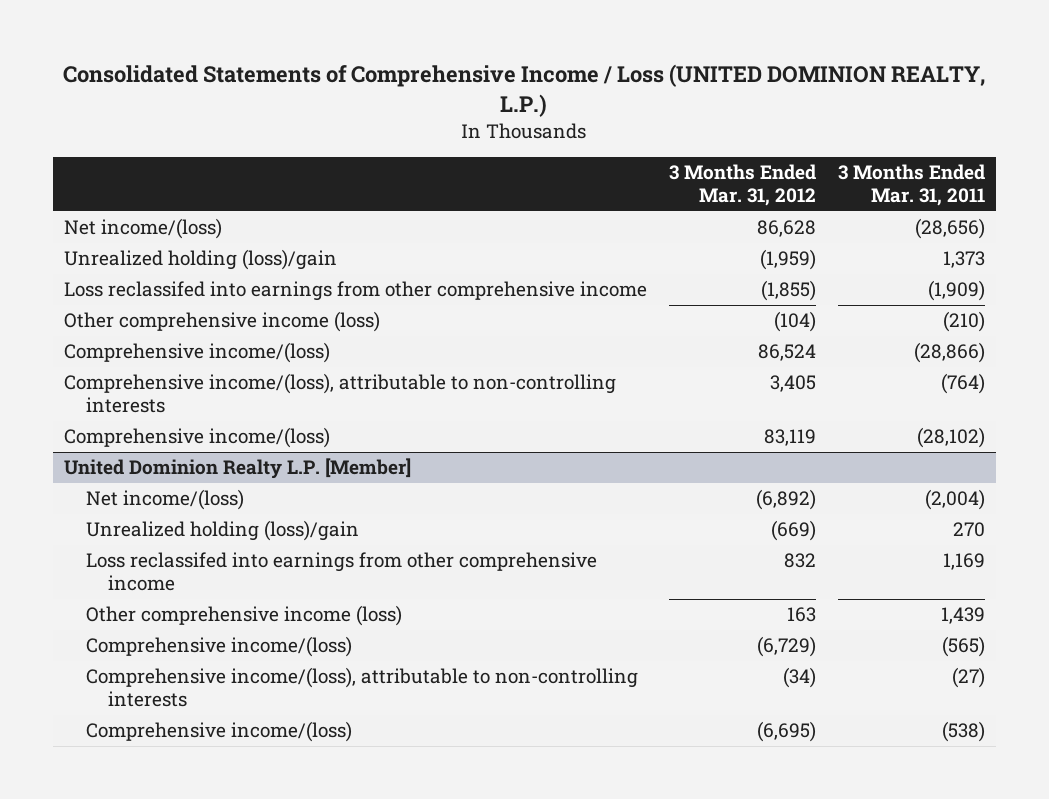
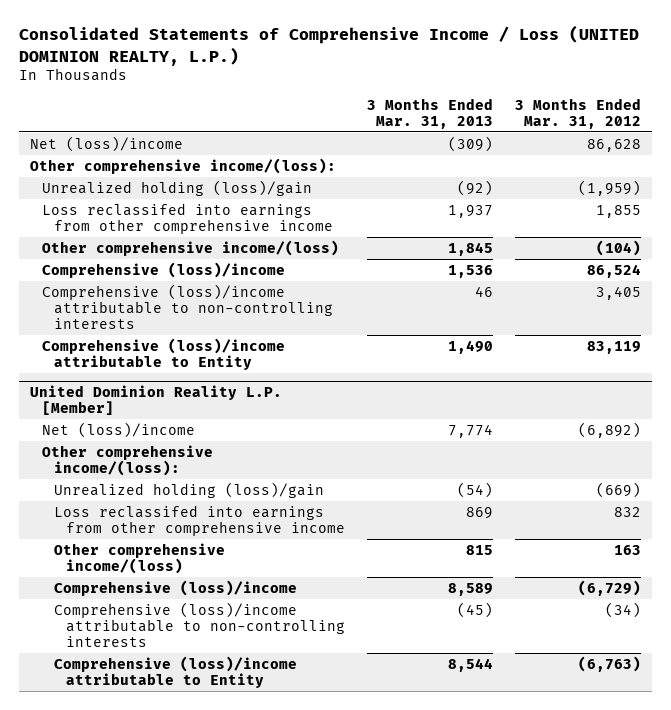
- | 3 Months Ended Mar. 31, 2012 | 3 Months Ended Mar. 31, 2011
+ | 3 Months Ended Mar. 31, 2013 | 3 Months Ended Mar. 31, 2012
- Net income/(loss) | 86,628 | (28,656)
+ Net (loss)/income | (309) | 86,628
+ Other comprehensive income/(loss):
- Loss reclassifed into earnings from other comprehensive income | (1,855) | (1,909)
- Other comprehensive income (loss) | (104) | (210)
- Comprehensive income/(loss) | 86,524 | (28,866)
- Comprehensive income/(loss), attributable to non-controlling interests | 3,405 | (764)
- Comprehensive income/(loss) | 83,119 | (28,102)
- United Dominion Realty L.P. [Member]
- Net income/(loss) | (6,892) | (2,004)
+ Loss reclassifed into earnings from other comprehensive income | 1,937 | 1,855
+ Other comprehensive income/(loss) | 1,845 | (104)
+ Comprehensive (loss)/income | 1,536 | 86,524
+ Comprehensive (loss)/income attributable to non-controlling interests | 46 | 3,405
+ Comprehensive (loss)/income attributable to Entity | 1,490 | 83,119
+ United Dominion Reality L.P. [Member]
+ Net (loss)/income | 7,774 | (6,892)
+ Other comprehensive income/(loss):
- Other comprehensive income (loss) | 163 | 1,439
- Comprehensive income/(loss) | (6,729) | (565)
- Comprehensive income/(loss), attributable to non-controlling interests | (34) | (27)
- Comprehensive income/(loss) | (6,695) | (538)
+ Other comprehensive income/(loss) | 815 | 163
+ Comprehensive (loss)/income | 8,589 | (6,729)
+ Comprehensive (loss)/income attributable to non-controlling interests | (45) | (34)
+ Comprehensive (loss)/income attributable to Entity | 8,544 | (6,763)

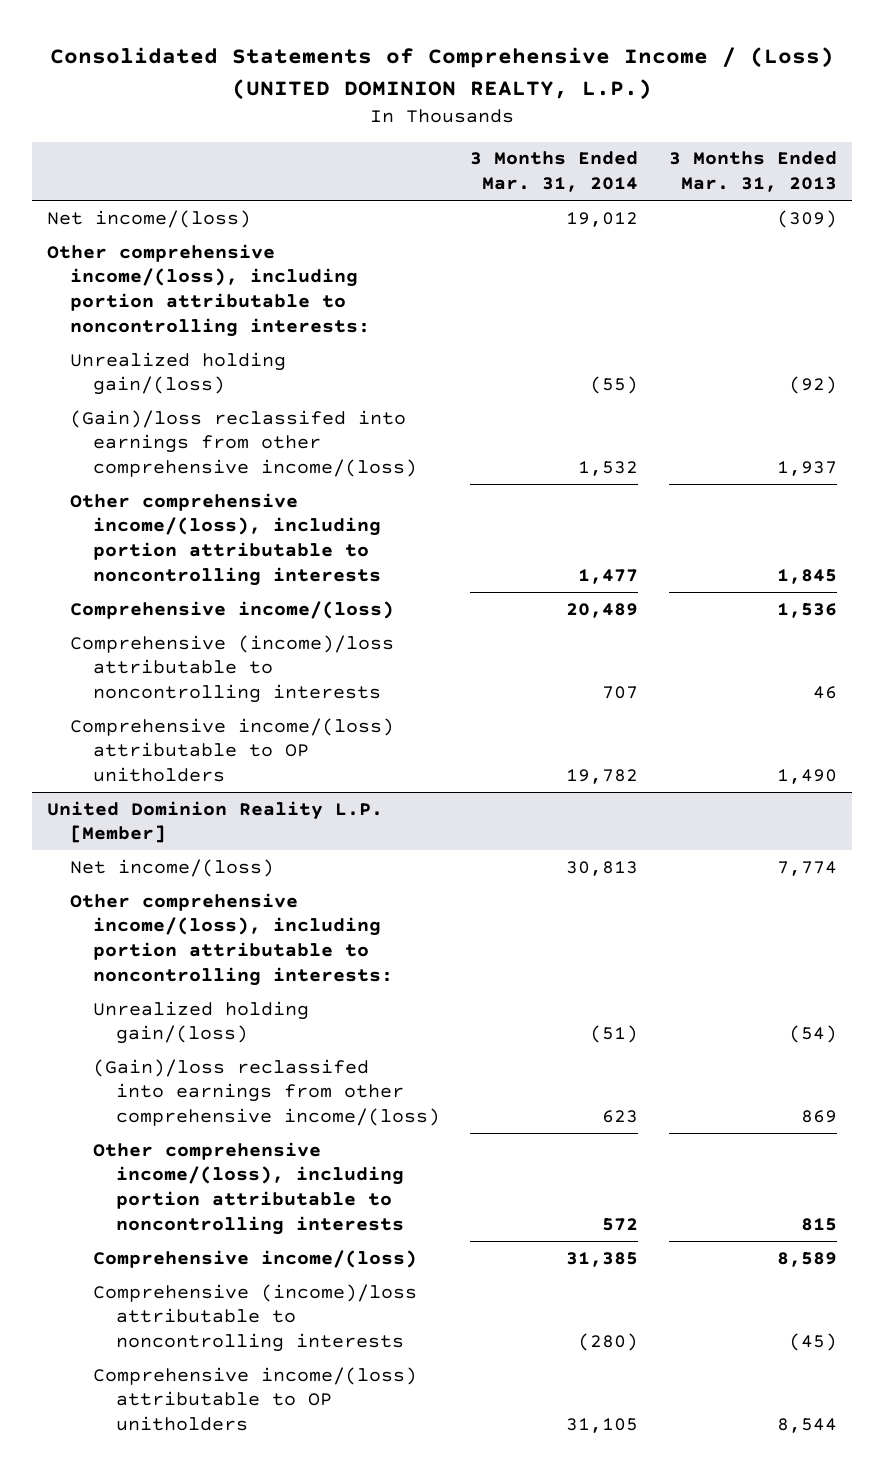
- Consolidated Statements of Comprehensive Income / Loss (UNITED DOMINION REALTY, L.P.)
+ Consolidated Statements of Comprehensive Income / (Loss) (UNITED DOMINION REALTY, L.P.)
- | 3 Months Ended Mar. 31, 2013 | 3 Months Ended Mar. 31, 2012
+ | 3 Months Ended Mar. 31, 2014 | 3 Months Ended Mar. 31, 2013
- Net (loss)/income | (309) | 86,628
- Other comprehensive income/(loss):
- Unrealized holding (loss)/gain | (92) | (1,959)
- Loss reclassifed into earnings from other comprehensive income | 1,937 | 1,855
- Other comprehensive income/(loss) | 1,845 | (104)
- Comprehensive (loss)/income | 1,536 | 86,524
- Comprehensive (loss)/income attributable to non-controlling interests | 46 | 3,405
- Comprehensive (loss)/income attributable to Entity | 1,490 | 83,119
+ Net income/(loss) | 19,012 | (309)
+ Other comprehensive income/(loss), including portion attributable to noncontrolling interests:
+ Unrealized holding gain/(loss) | (55) | (92)
+ (Gain)/loss reclassifed into earnings from other comprehensive income/(loss) | 1,532 | 1,937
+ Other comprehensive income/(loss), including portion attributable to noncontrolling interests | 1,477 | 1,845
+ Comprehensive income/(loss) | 20,489 | 1,536
+ Comprehensive (income)/loss attributable to noncontrolling interests | 707 | 46
+ Comprehensive income/(loss) attributable to OP unitholders | 19,782 | 1,490
@ United Dominion Reality L.P. [Member]
- Net (loss)/income | 7,774 | (6,892)
- Other comprehensive income/(loss):
- Unrealized holding (loss)/gain | (54) | (669)
- Loss reclassifed into earnings from other comprehensive income | 869 | 832
- Other comprehensive income/(loss) | 815 | 163
- Comprehensive (loss)/income | 8,589 | (6,729)
- Comprehensive (loss)/income attributable to non-controlling interests | (45) | (34)
- Comprehensive (loss)/income attributable to Entity | 8,544 | (6,763)
+ Net income/(loss) | 30,813 | 7,774
+ Other comprehensive income/(loss), including portion attributable to noncontrolling interests:
+ Unrealized holding gain/(loss) | (51) | (54)
+ (Gain)/loss reclassifed into earnings from other comprehensive income/(loss) | 623 | 869
+ Other comprehensive income/(loss), including portion attributable to noncontrolling interests | 572 | 815
+ Comprehensive income/(loss) | 31,385 | 8,589
+ Comprehensive (income)/loss attributable to noncontrolling interests | (280) | (45)
+ Comprehensive income/(loss) attributable to OP unitholders | 31,105 | 8,544

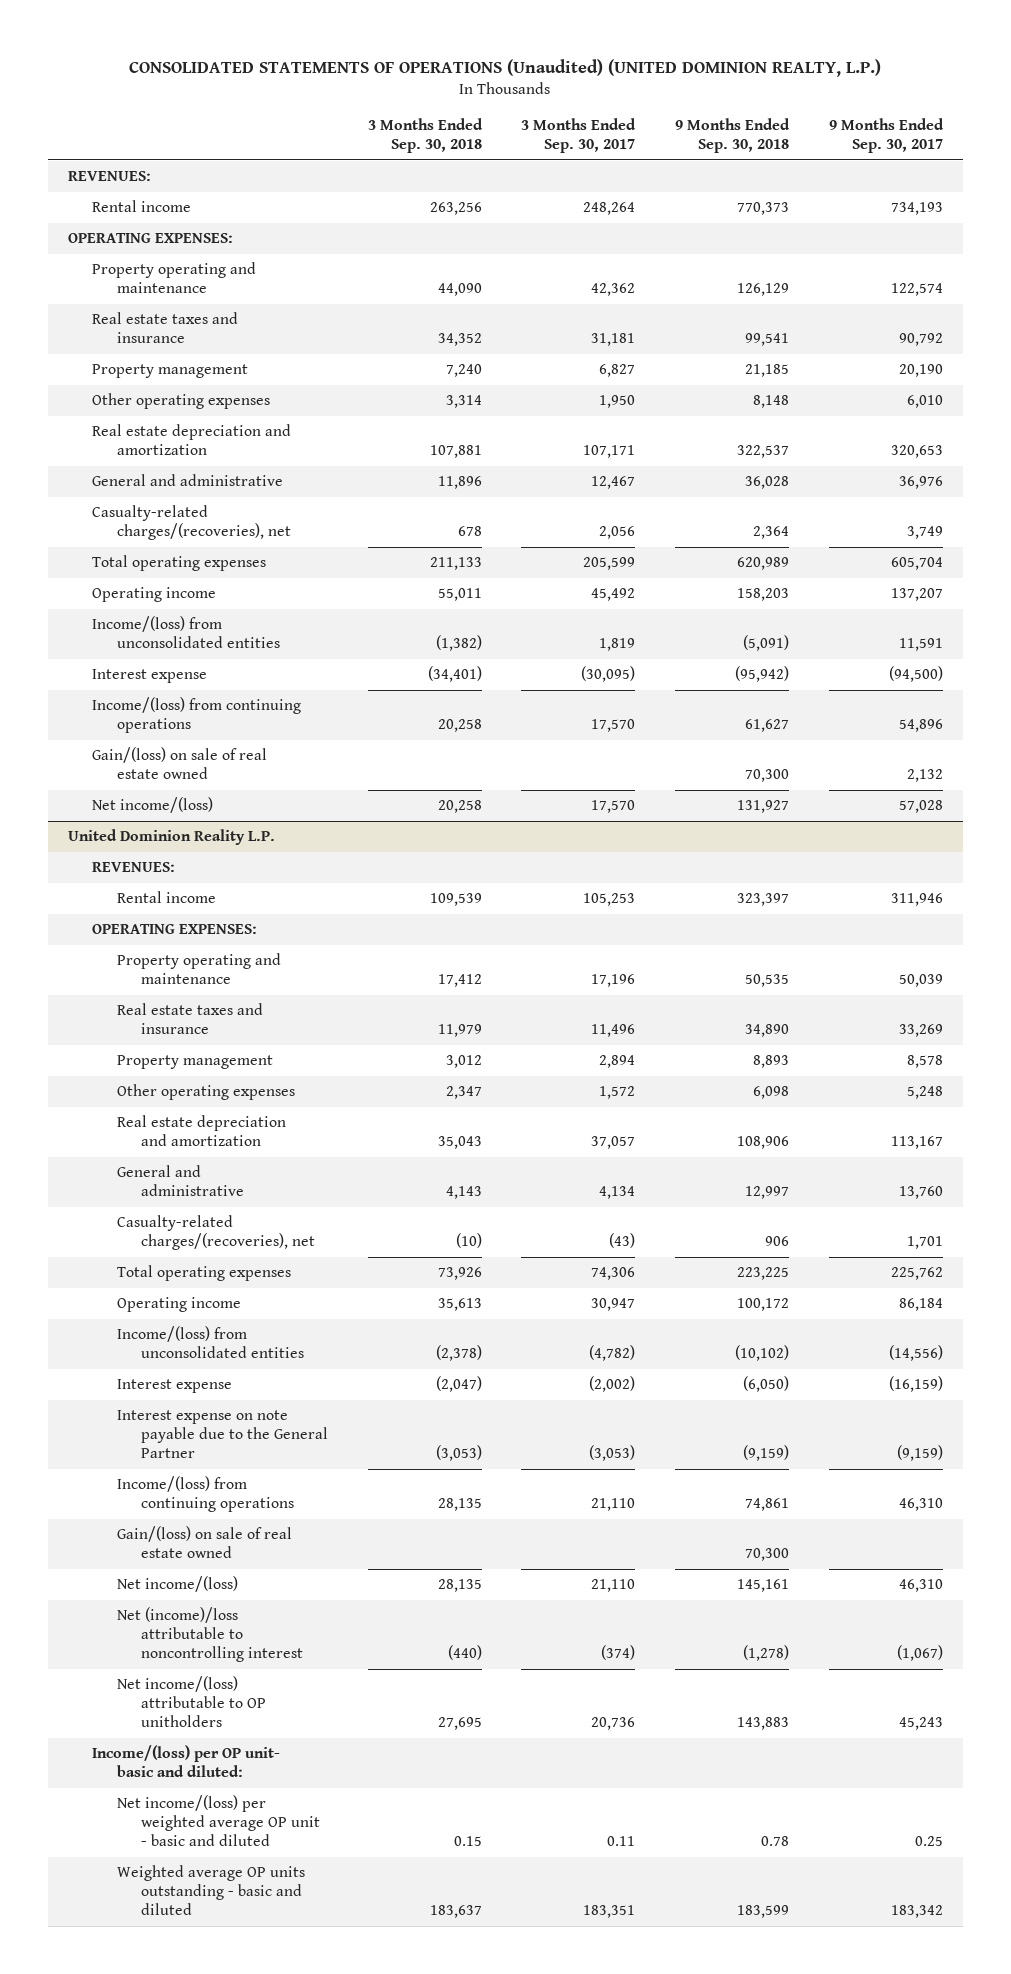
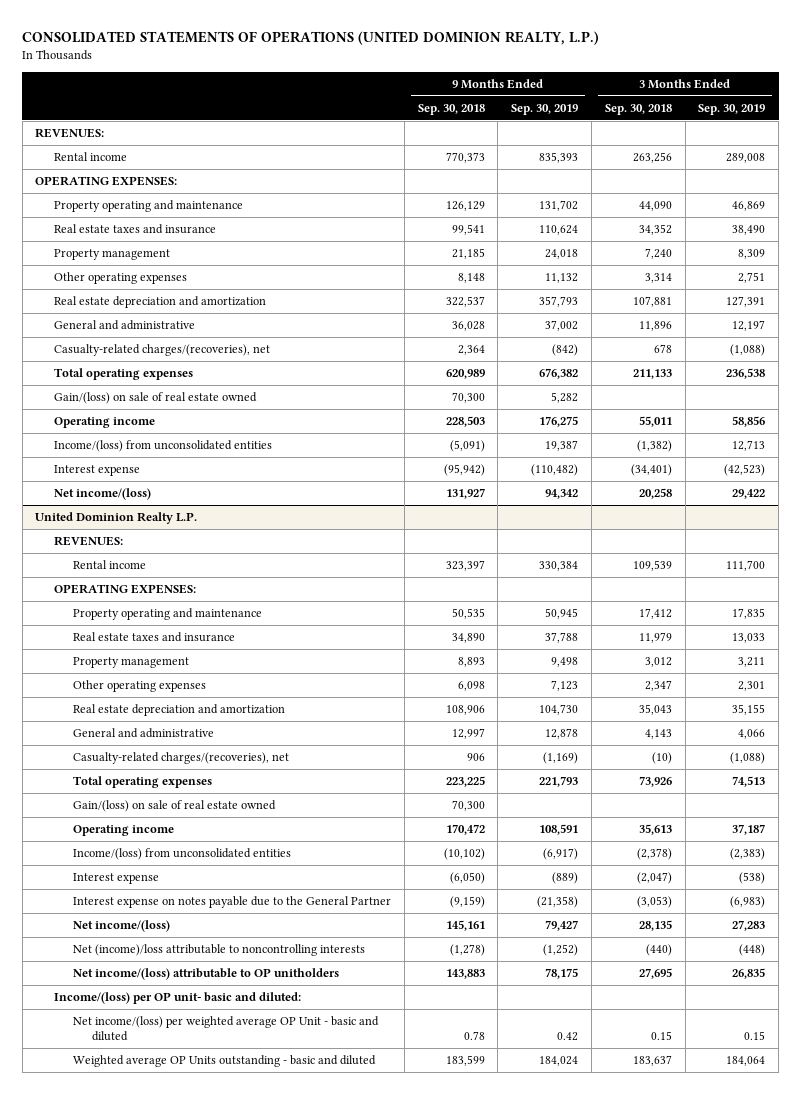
- CONSOLIDATED STATEMENTS OF OPERATIONS (Unaudited) (UNITED DOMINION REALTY, L.P.)
+ CONSOLIDATED STATEMENTS OF OPERATIONS (UNITED DOMINION REALTY, L.P.)
- | 3 Months Ended Sep. 30, 2018 | 3 Months Ended Sep. 30, 2017 | 9 Months Ended Sep. 30, 2018 | 9 Months Ended Sep. 30, 2017
+ | 9 Months Ended Sep. 30, 2018 | 9 Months Ended Sep. 30, 2019 | 3 Months Ended Sep. 30, 2018 | 3 Months Ended Sep. 30, 2019
- Operating income | 55,011 | 45,492 | 158,203 | 137,207
moved up: Gain/(loss) on sale of real estate owned | 70,300 | 5,282 | |
+ Operating income | 228,503 | 176,275 | 55,011 | 58,856
- Income/(loss) from continuing operations | 20,258 | 17,570 | 61,627 | 54,896
- United Dominion Reality L.P.
+ United Dominion Realty L.P.
- Operating income | 35,613 | 30,947 | 100,172 | 86,184
+ Gain/(loss) on sale of real estate owned | 70,300 | | |
+ Operating income | 170,472 | 108,591 | 35,613 | 37,187
- Interest expense on note payable due to the General Partner | (3,053) | (3,053) | (9,159) | (9,159)
- Income/(loss) from continuing operations | 28,135 | 21,110 | 74,861 | 46,310
- Gain/(loss) on sale of real estate owned | | | 70,300 |
+ Interest expense on notes payable due to the General Partner | (9,159) | (21,358) | (3,053) | (6,983)
- Net (income)/loss attributable to noncontrolling interest | (440) | (374) | (1,278) | (1,067)
+ Net (income)/loss attributable to noncontrolling interests | (1,278) | (1,252) | (440) | (448)
- Net income/(loss) per weighted average OP unit - basic and diluted | 0.15 | 0.11 | 0.78 | 0.25
- Weighted average OP units outstanding - basic and diluted | 183,637 | 183,351 | 183,599 | 183,342
+ Net income/(loss) per weighted average OP Unit - basic and diluted | 0.78 | 0.42 | 0.15 | 0.15
+ Weighted average OP Units outstanding - basic and diluted | 183,599 | 184,024 | 183,637 | 184,064

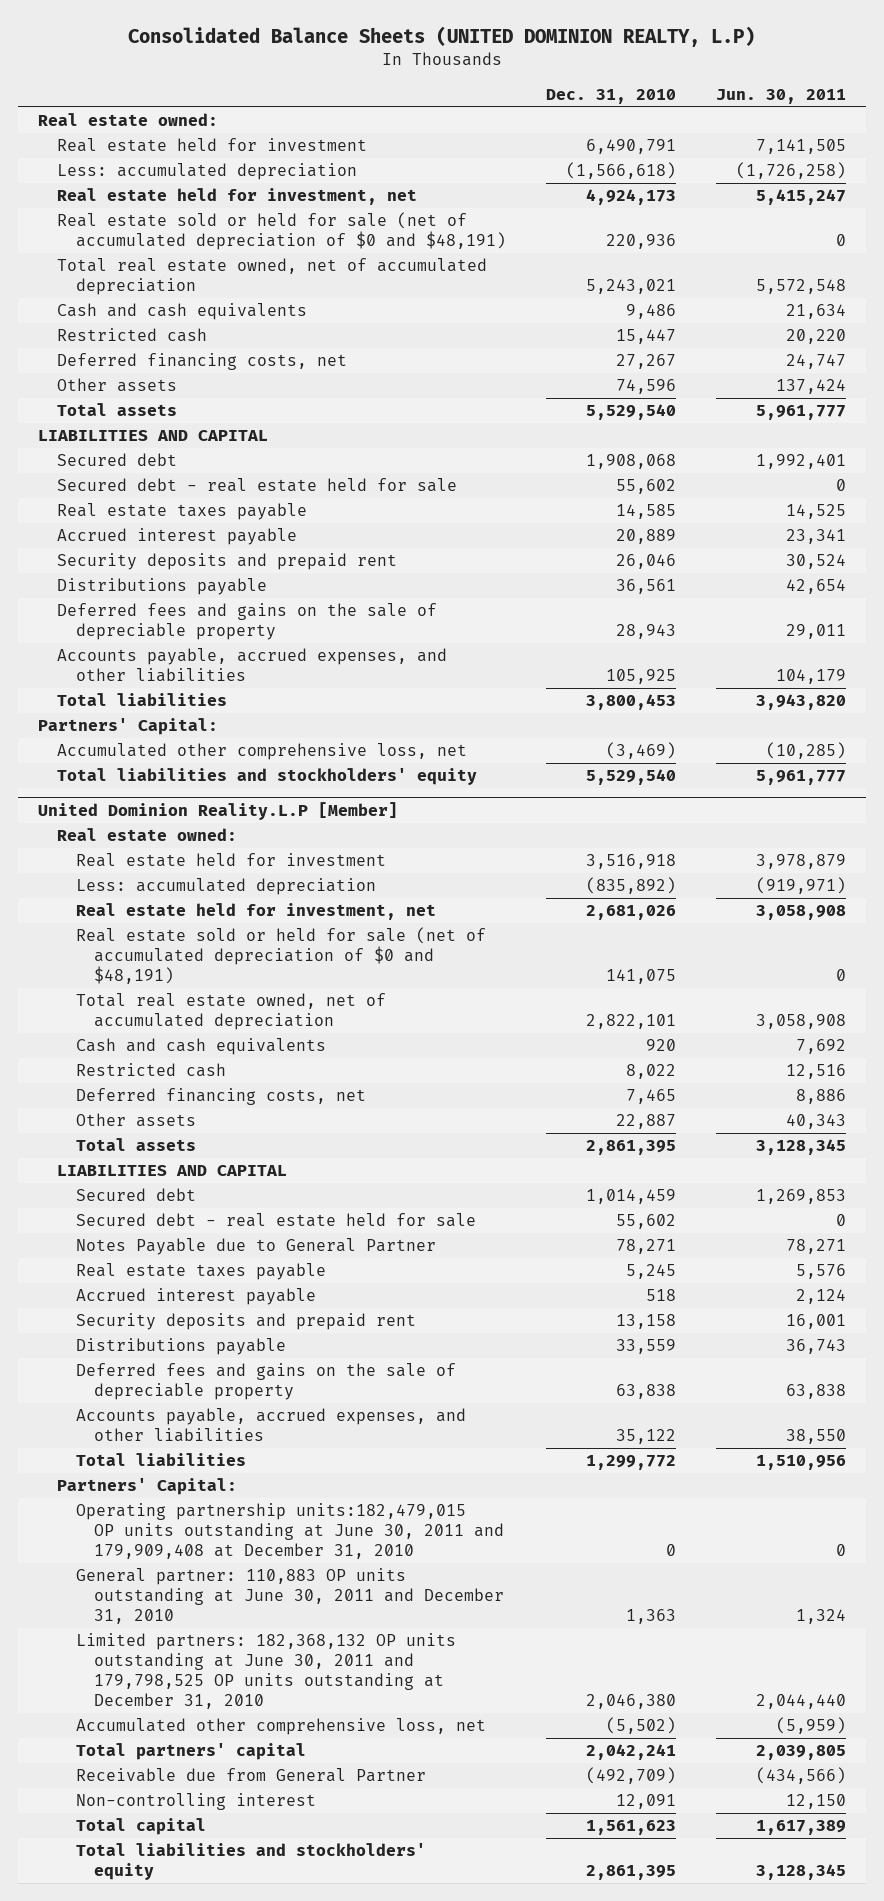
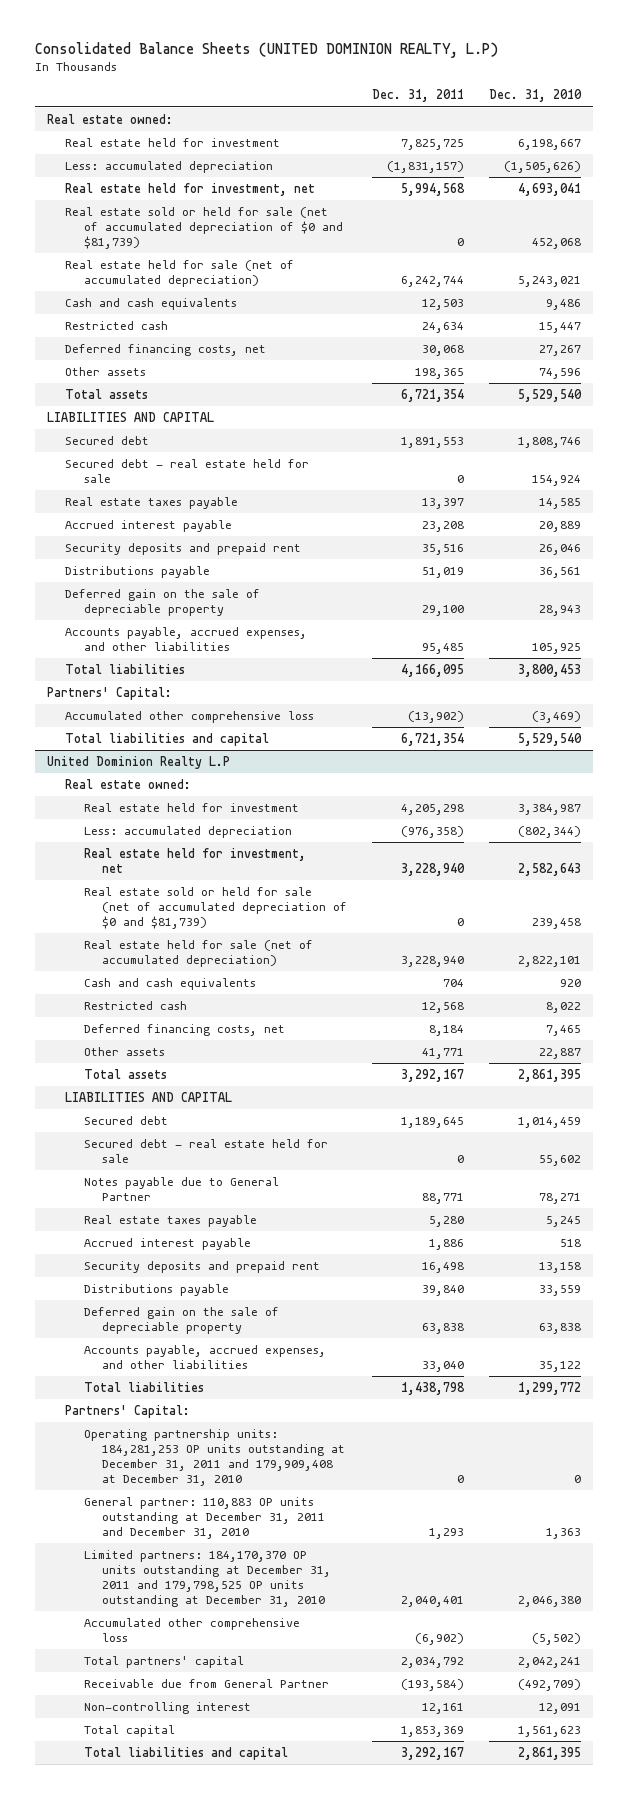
- | Dec. 31, 2010 | Jun. 30, 2011
+ | Dec. 31, 2011 | Dec. 31, 2010
- Real estate held for investment | 6,490,791 | 7,141,505
- Less: accumulated depreciation | (1,566,618) | (1,726,258)
- Real estate held for investment, net | 4,924,173 | 5,415,247
- Real estate sold or held for sale (net of accumulated depreciation of $0 and $48,191) | 220,936 | 0
- Total real estate owned, net of accumulated depreciation | 5,243,021 | 5,572,548
+ Real estate held for investment | 7,825,725 | 6,198,667
+ Less: accumulated depreciation | (1,831,157) | (1,505,626)
+ Real estate held for investment, net | 5,994,568 | 4,693,041
+ Real estate sold or held for sale (net of accumulated depreciation of $0 and $81,739) | 0 | 452,068
+ Real estate held for sale (net of accumulated depreciation) | 6,242,744 | 5,243,021
- Secured debt | 1,908,068 | 1,992,401
- Secured debt - real estate held for sale | 55,602 | 0
+ Secured debt | 1,891,553 | 1,808,746
+ Secured debt - real estate held for sale | 0 | 154,924
- Deferred fees and gains on the sale of depreciable property | 28,943 | 29,011
+ Deferred gain on the sale of depreciable property | 29,100 | 28,943
- Accumulated other comprehensive loss, net | (3,469) | (10,285)
- Total liabilities and stockholders' equity | 5,529,540 | 5,961,777
- United Dominion Reality.L.P [Member]
+ Accumulated other comprehensive loss | (13,902) | (3,469)
+ Total liabilities and capital | 6,721,354 | 5,529,540
+ United Dominion Realty L.P
- Real estate held for investment | 3,516,918 | 3,978,879
- Less: accumulated depreciation | (835,892) | (919,971)
- Real estate held for investment, net | 2,681,026 | 3,058,908
- Real estate sold or held for sale (net of accumulated depreciation of $0 and $48,191) | 141,075 | 0
- Total real estate owned, net of accumulated depreciation | 2,822,101 | 3,058,908
+ Real estate held for investment | 4,205,298 | 3,384,987
+ Less: accumulated depreciation | (976,358) | (802,344)
+ Real estate held for investment, net | 3,228,940 | 2,582,643
+ Real estate sold or held for sale (net of accumulated depreciation of $0 and $81,739) | 0 | 239,458
+ Real estate held for sale (net of accumulated depreciation) | 3,228,940 | 2,822,101
- Notes Payable due to General Partner | 78,271 | 78,271
+ Notes payable due to General Partner | 88,771 | 78,271
- Deferred fees and gains on the sale of depreciable property | 63,838 | 63,838
+ Deferred gain on the sale of depreciable property | 63,838 | 63,838
- Operating partnership units:182,479,015 OP units outstanding at June 30, 2011 and 179,909,408 at December 31, 2010 | 0 | 0
- General partner: 110,883 OP units outstanding at June 30, 2011 and December 31, 2010 | 1,363 | 1,324
- Limited partners: 182,368,132 OP units outstanding at June 30, 2011 and 179,798,525 OP units outstanding at December 31, 2010 | 2,046,380 | 2,044,440
- Accumulated other comprehensive loss, net | (5,502) | (5,959)
+ Operating partnership units: 184,281,253 OP units outstanding at December 31, 2011 and 179,909,408 at December 31, 2010 | 0 | 0
+ General partner: 110,883 OP units outstanding at December 31, 2011 and December 31, 2010 | 1,293 | 1,363
+ Limited partners: 184,170,370 OP units outstanding at December 31, 2011 and 179,798,525 OP units outstanding at December 31, 2010 | 2,040,401 | 2,046,380
+ Accumulated other comprehensive loss | (6,902) | (5,502)
- Total liabilities and stockholders' equity | 2,861,395 | 3,128,345
+ Total liabilities and capital | 3,292,167 | 2,861,395

